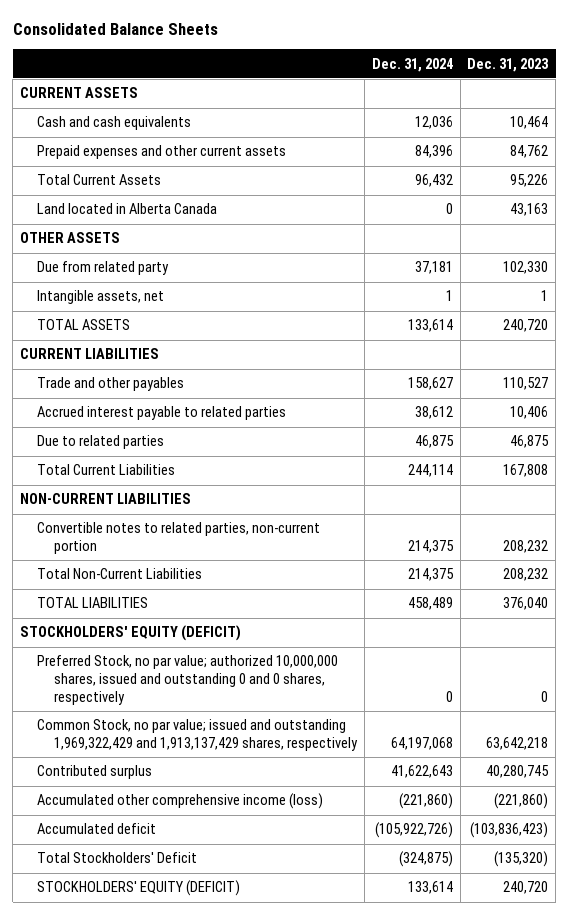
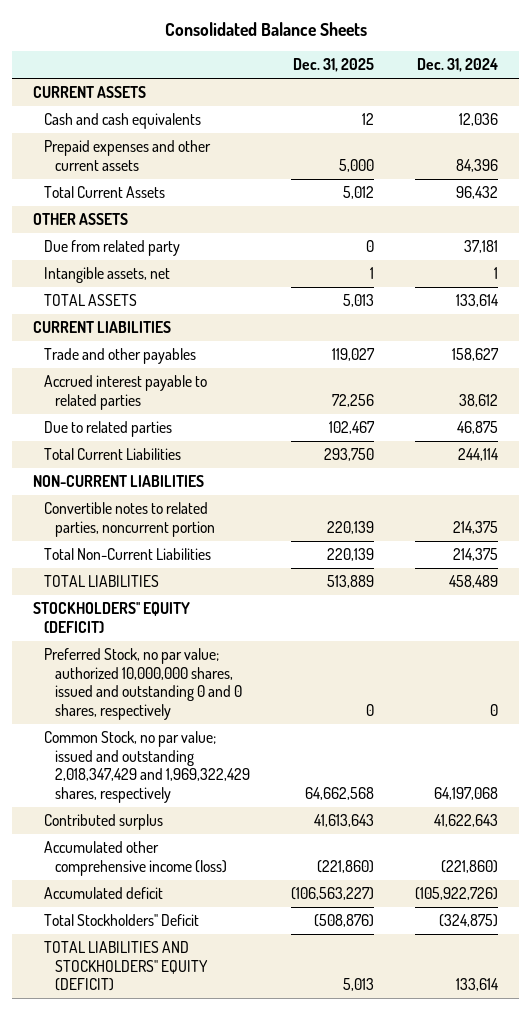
- | Dec. 31, 2024 | Dec. 31, 2023
+ | Dec. 31, 2025 | Dec. 31, 2024
- Land located in Alberta Canada | 0 | 43,163
- Convertible notes to related parties, non-current portion | 214,375 | 208,232
+ Convertible notes to related parties, noncurrent portion | 220,139 | 214,375
- STOCKHOLDERS' EQUITY (DEFICIT)
+ STOCKHOLDERS'' EQUITY (DEFICIT)
- Common Stock, no par value; issued and outstanding 1,969,322,429 and 1,913,137,429 shares, respectively | 64,197,068 | 63,642,218
+ Common Stock, no par value; issued and outstanding 2,018,347,429 and 1,969,322,429 shares, respectively | 64,662,568 | 64,197,068
- Total Stockholders' Deficit | (324,875) | (135,320)
- STOCKHOLDERS' EQUITY (DEFICIT) | 133,614 | 240,720
+ Total Stockholders'' Deficit | (508,876) | (324,875)
+ TOTAL LIABILITIES AND STOCKHOLDERS'' EQUITY (DEFICIT) | 5,013 | 133,614

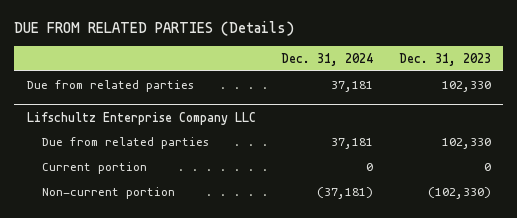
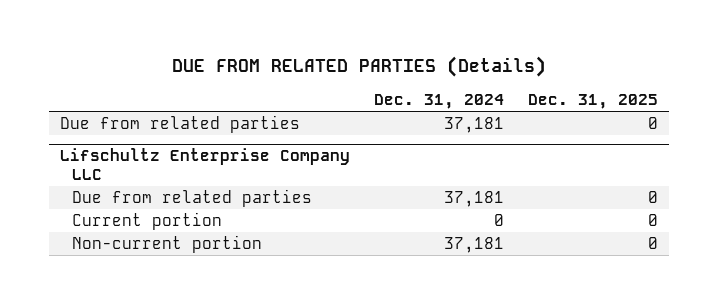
- | Dec. 31, 2024 | Dec. 31, 2023
+ | Dec. 31, 2024 | Dec. 31, 2025
@ Lifschultz Enterprise Company LLC
- Non-current portion | (37,181) | (102,330)
+ Non-current portion | 37,181 | 0

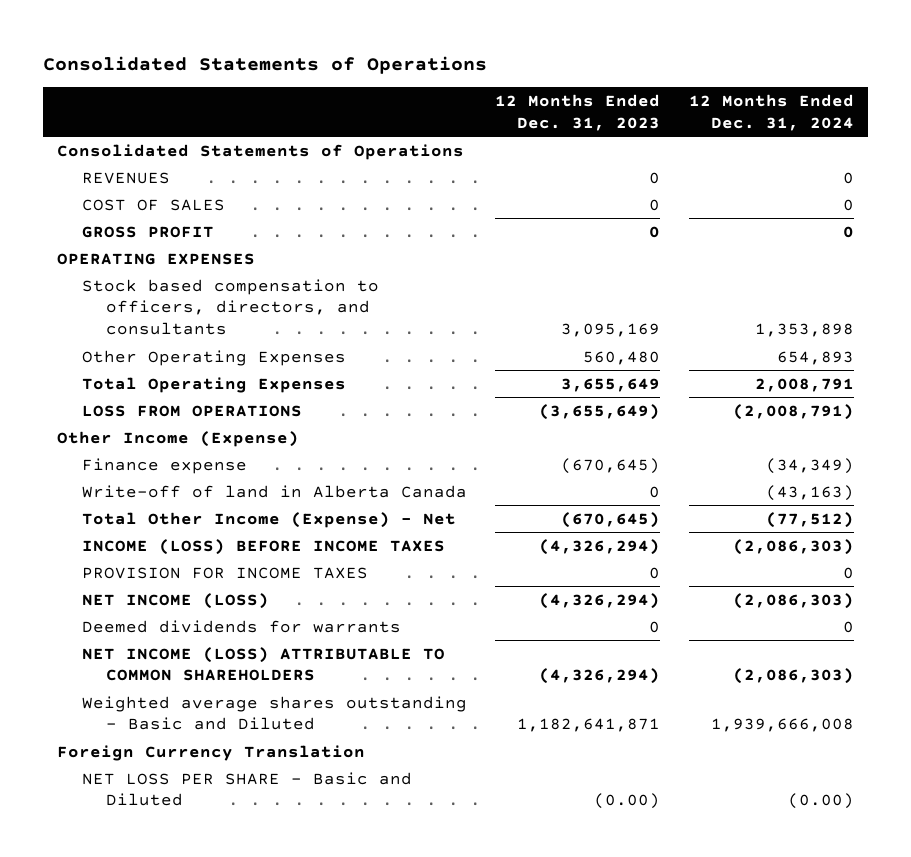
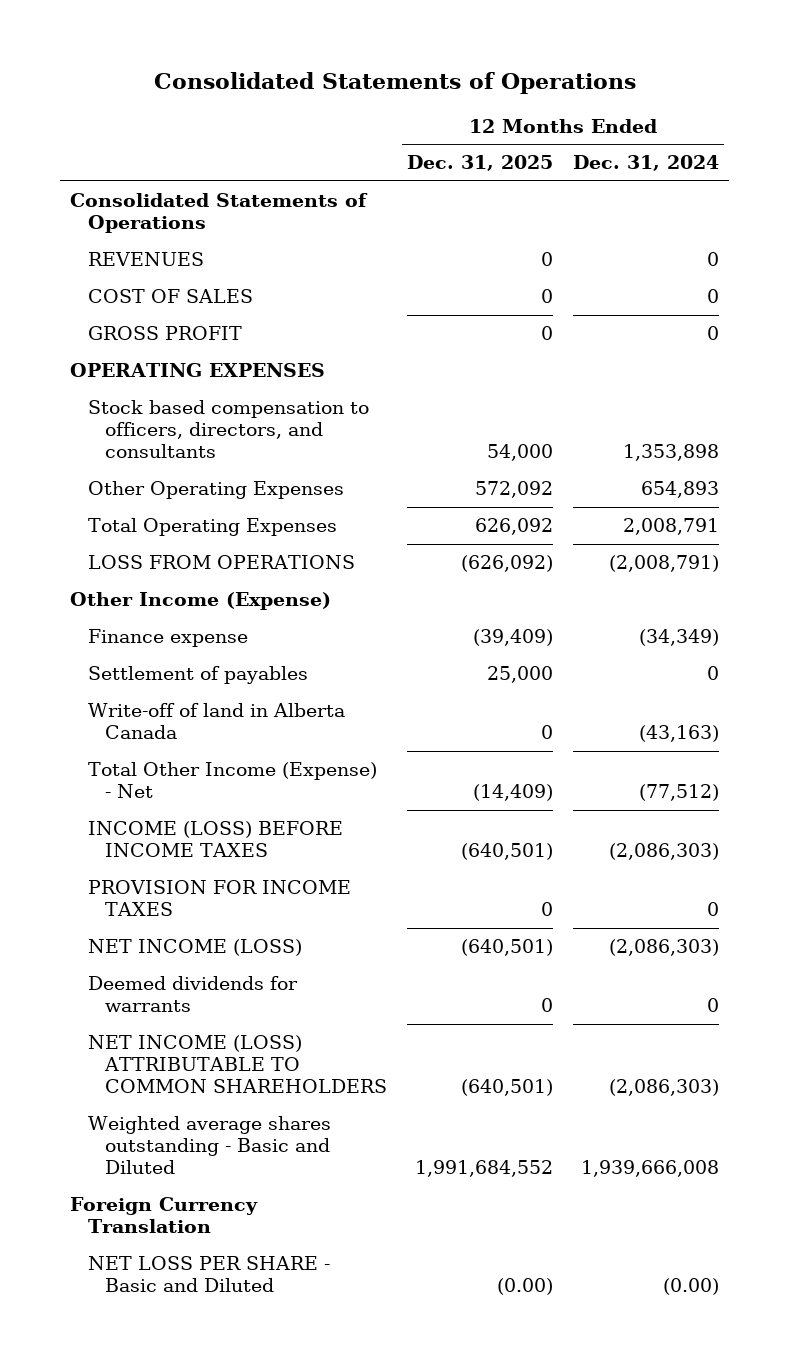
- | 12 Months Ended Dec. 31, 2023 | 12 Months Ended Dec. 31, 2024
+ | 12 Months Ended Dec. 31, 2025 | 12 Months Ended Dec. 31, 2024
+ Settlement of payables | 25,000 | 0

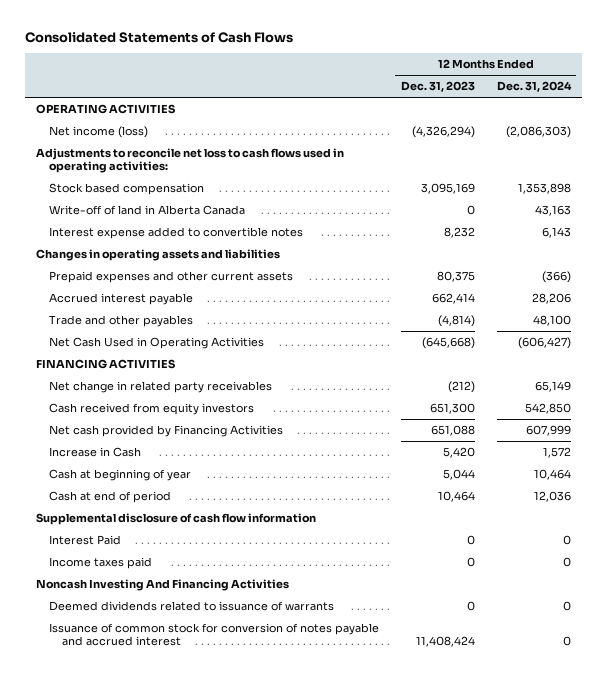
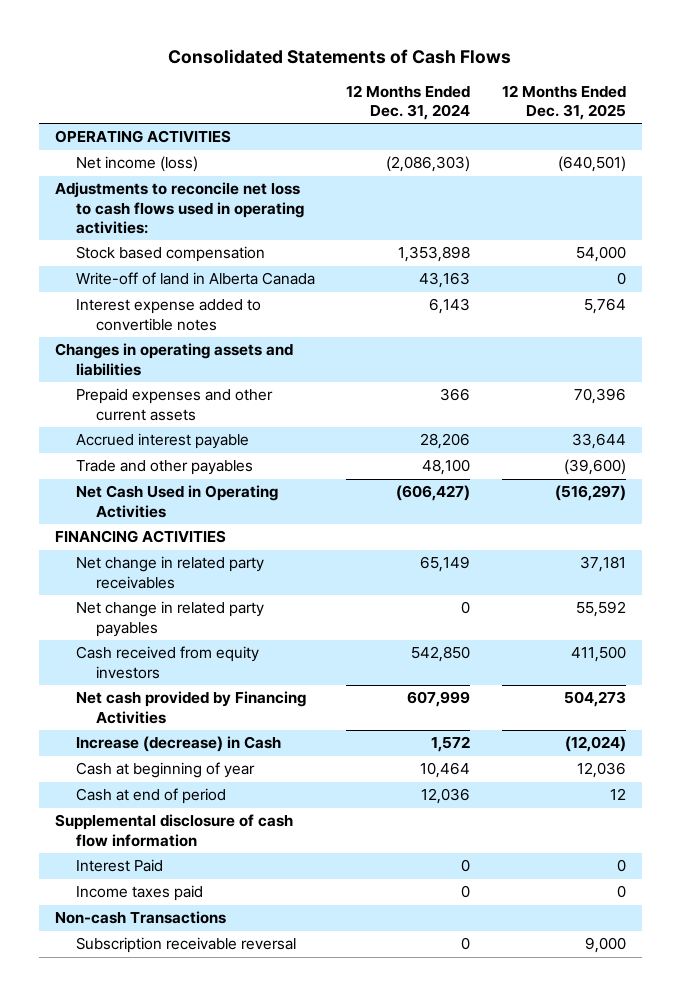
- | 12 Months Ended Dec. 31, 2023 | 12 Months Ended Dec. 31, 2024
+ | 12 Months Ended Dec. 31, 2024 | 12 Months Ended Dec. 31, 2025
- Prepaid expenses and other current assets | 80,375 | (366)
+ Prepaid expenses and other current assets | 366 | 70,396
+ Net change in related party payables | 0 | 55,592
- Increase in Cash | 5,420 | 1,572
+ Increase (decrease) in Cash | 1,572 | (12,024)
- Noncash Investing And Financing Activities
- Deemed dividends related to issuance of warrants | 0 | 0
- Issuance of common stock for conversion of notes payable and accrued interest | 11,408,424 | 0
+ Non-cash Transactions
+ Subscription receivable reversal | 0 | 9,000

